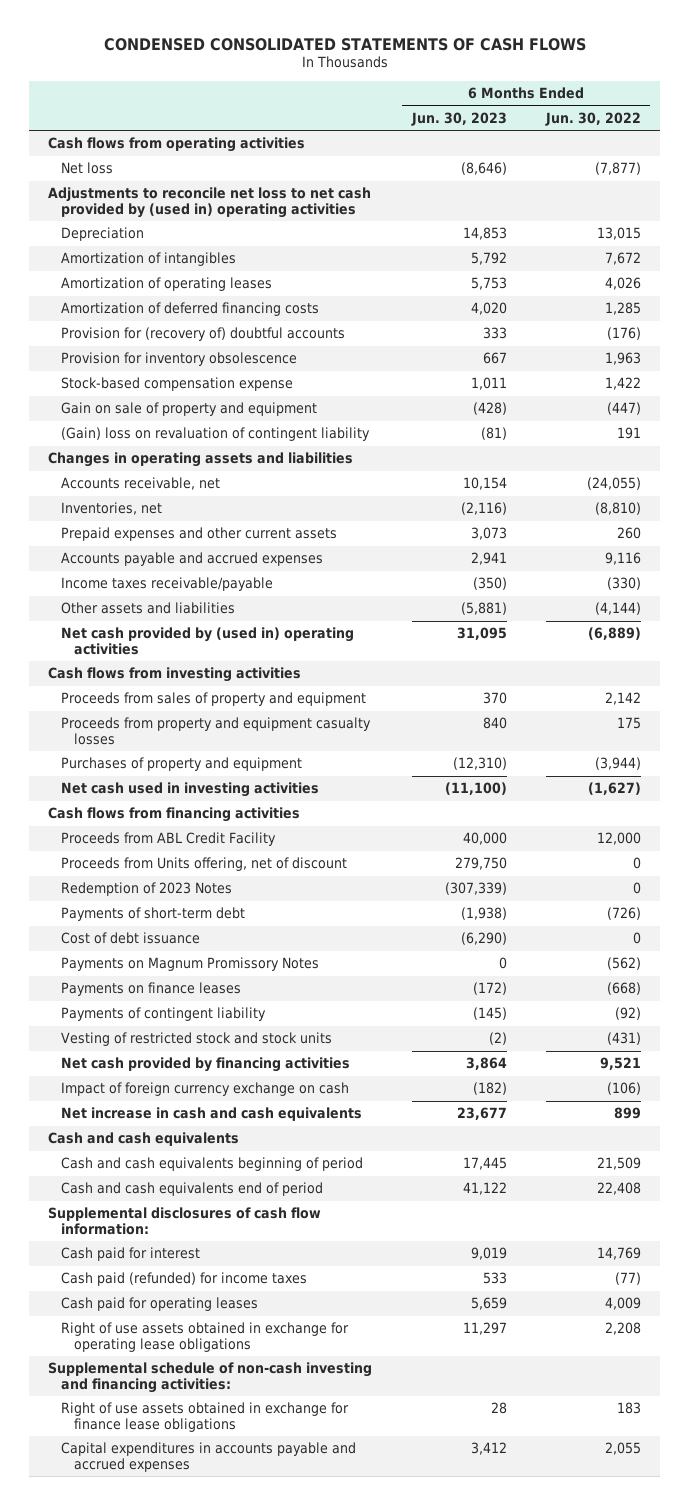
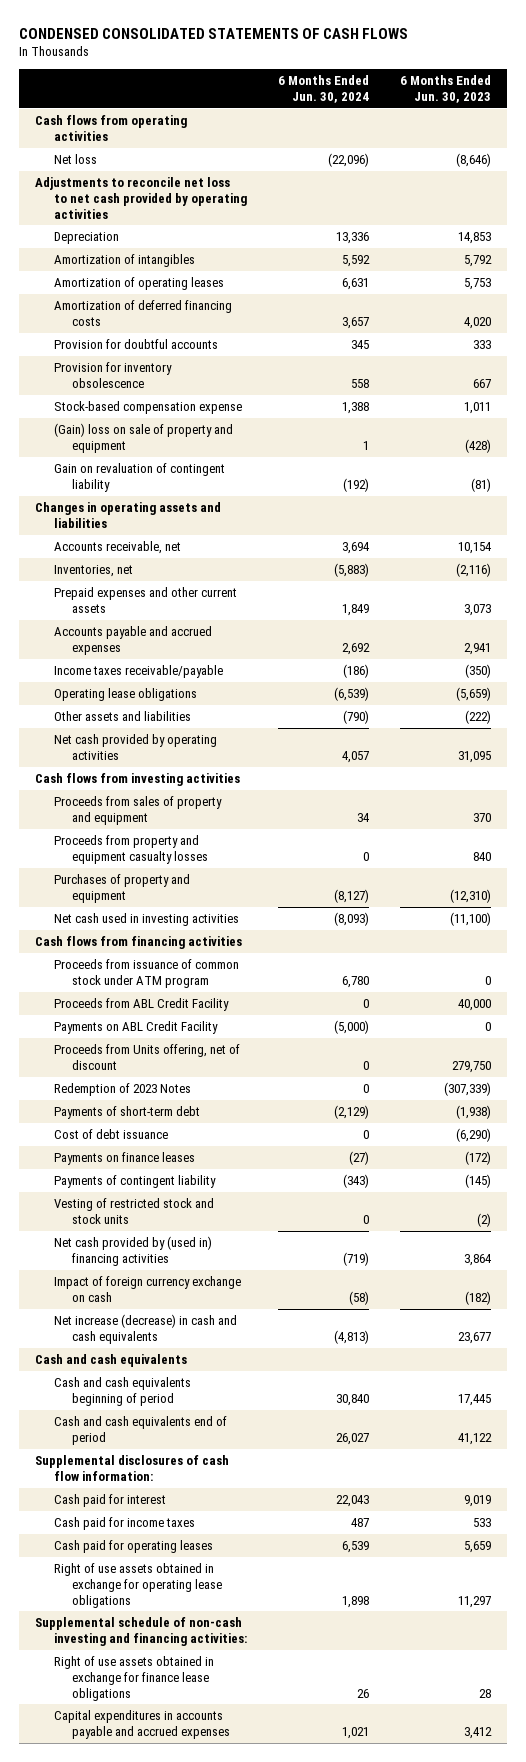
- | 6 Months Ended Jun. 30, 2023 | 6 Months Ended Jun. 30, 2022
+ | 6 Months Ended Jun. 30, 2024 | 6 Months Ended Jun. 30, 2023
- Adjustments to reconcile net loss to net cash provided by (used in) operating activities
+ Adjustments to reconcile net loss to net cash provided by operating activities
- Provision for (recovery of) doubtful accounts | 333 | (176)
+ Provision for doubtful accounts | 345 | 333
- Gain on sale of property and equipment | (428) | (447)
- (Gain) loss on revaluation of contingent liability | (81) | 191
+ (Gain) loss on sale of property and equipment | 1 | (428)
+ Gain on revaluation of contingent liability | (192) | (81)
- Other assets and liabilities | (5,881) | (4,144)
- Net cash provided by (used in) operating activities | 31,095 | (6,889)
+ Operating lease obligations | (6,539) | (5,659)
+ Other assets and liabilities | (790) | (222)
+ Net cash provided by operating activities | 4,057 | 31,095
+ Proceeds from issuance of common stock under ATM program | 6,780 | 0
+ Payments on ABL Credit Facility | (5,000) | 0
- Payments on Magnum Promissory Notes | 0 | (562)
- Net cash provided by financing activities | 3,864 | 9,521
+ Net cash provided by (used in) financing activities | (719) | 3,864
- Net increase in cash and cash equivalents | 23,677 | 899
+ Net increase (decrease) in cash and cash equivalents | (4,813) | 23,677
- Cash paid (refunded) for income taxes | 533 | (77)
+ Cash paid for income taxes | 487 | 533

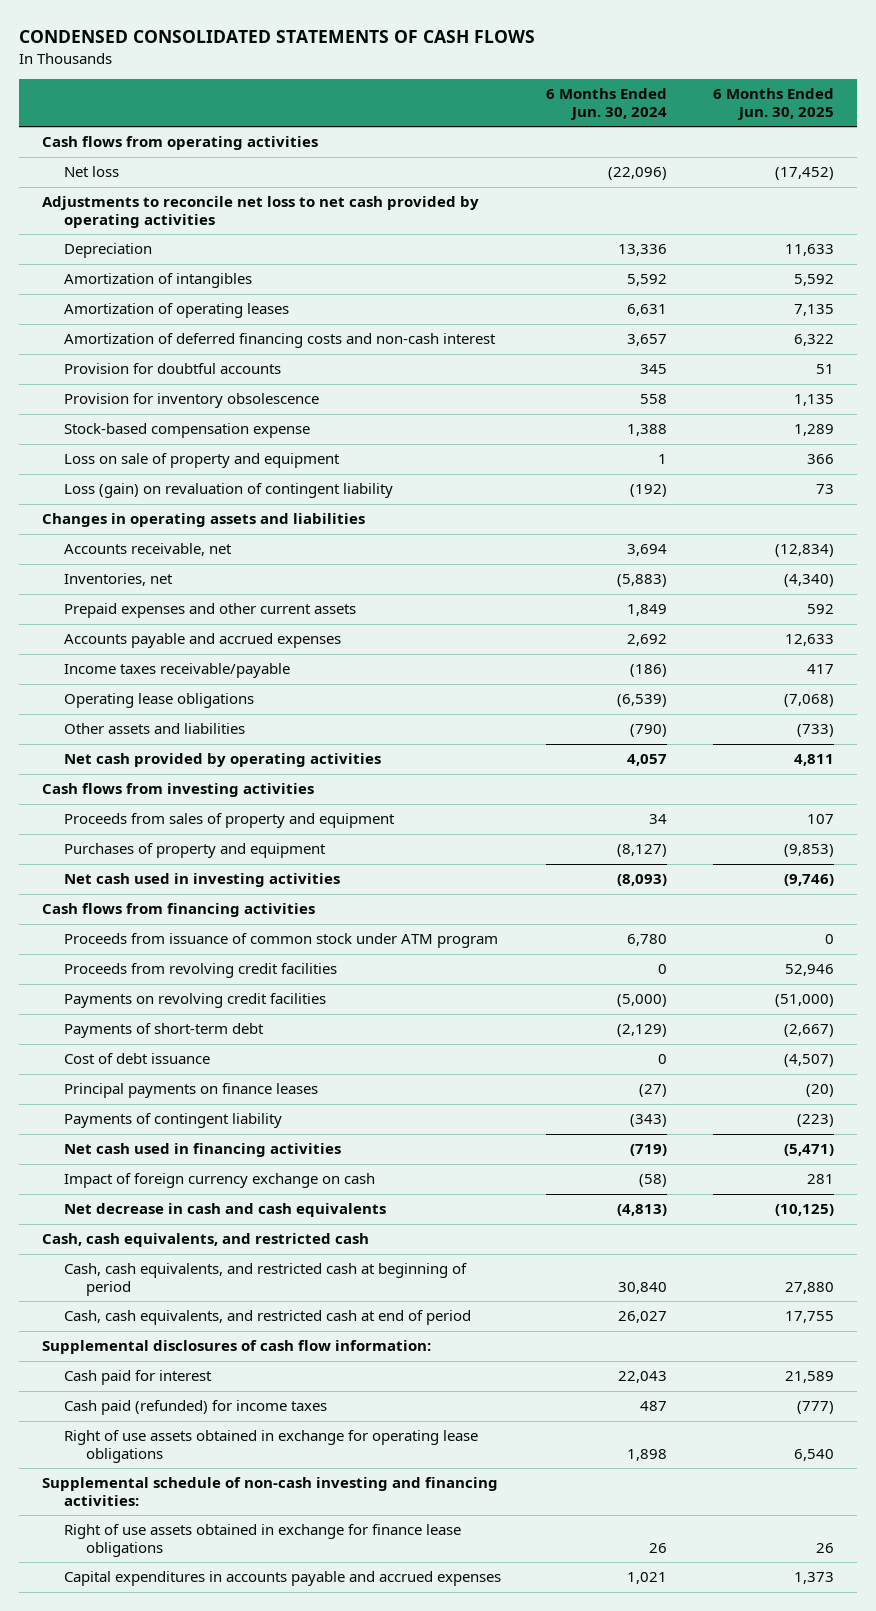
- | 6 Months Ended Jun. 30, 2024 | 6 Months Ended Jun. 30, 2023
+ | 6 Months Ended Jun. 30, 2024 | 6 Months Ended Jun. 30, 2025
- Amortization of deferred financing costs | 3,657 | 4,020
+ Amortization of deferred financing costs and non-cash interest | 3,657 | 6,322
- (Gain) loss on sale of property and equipment | 1 | (428)
- Gain on revaluation of contingent liability | (192) | (81)
+ Loss on sale of property and equipment | 1 | 366
+ Loss (gain) on revaluation of contingent liability | (192) | 73
- Proceeds from property and equipment casualty losses | 0 | 840
- Proceeds from ABL Credit Facility | 0 | 40,000
- Payments on ABL Credit Facility | (5,000) | 0
- Proceeds from Units offering, net of discount | 0 | 279,750
- Redemption of 2023 Notes | 0 | (307,339)
+ Proceeds from revolving credit facilities | 0 | 52,946
+ Payments on revolving credit facilities | (5,000) | (51,000)
- Payments on finance leases | (27) | (172)
+ Principal payments on finance leases | (27) | (20)
- Vesting of restricted stock and stock units | 0 | (2)
- Net cash provided by (used in) financing activities | (719) | 3,864
+ Net cash used in financing activities | (719) | (5,471)
- Net increase (decrease) in cash and cash equivalents | (4,813) | 23,677
- Cash and cash equivalents
- Cash and cash equivalents beginning of period | 30,840 | 17,445
- Cash and cash equivalents end of period | 26,027 | 41,122
+ Net decrease in cash and cash equivalents | (4,813) | (10,125)
+ Cash, cash equivalents, and restricted cash
+ Cash, cash equivalents, and restricted cash at beginning of period | 30,840 | 27,880
+ Cash, cash equivalents, and restricted cash at end of period | 26,027 | 17,755
- Cash paid for income taxes | 487 | 533
- Cash paid for operating leases | 6,539 | 5,659
+ Cash paid (refunded) for income taxes | 487 | (777)

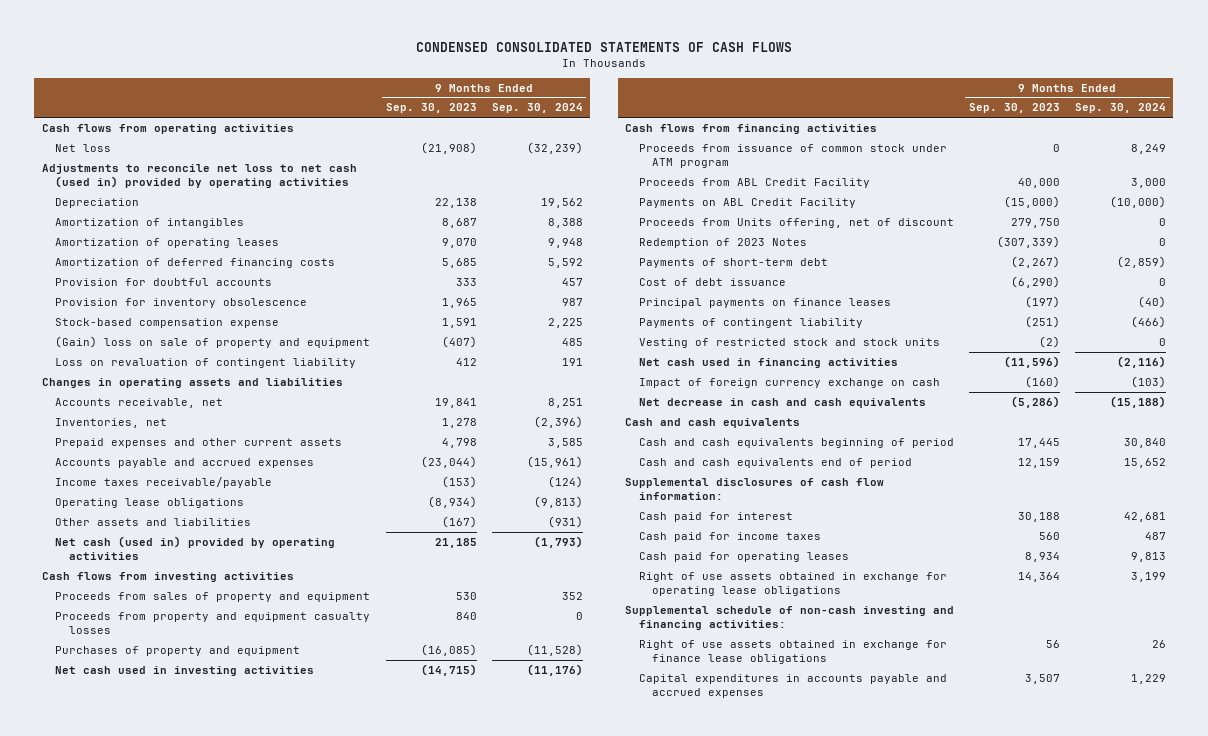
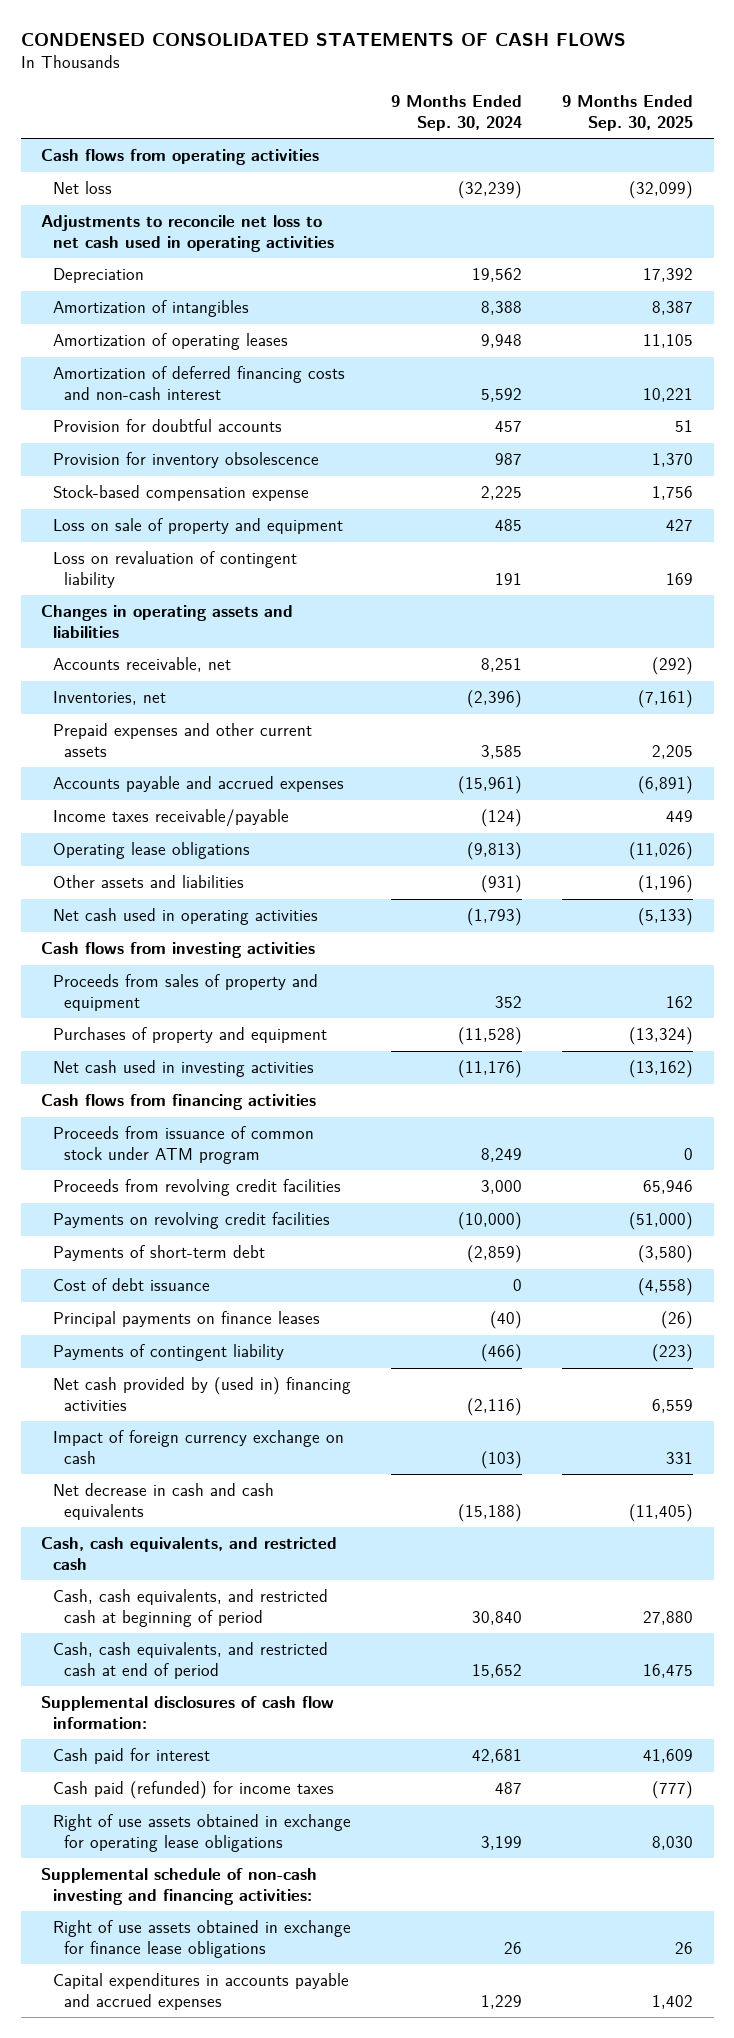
- | 9 Months Ended Sep. 30, 2023 | 9 Months Ended Sep. 30, 2024
+ | 9 Months Ended Sep. 30, 2024 | 9 Months Ended Sep. 30, 2025
- Adjustments to reconcile net loss to net cash (used in) provided by operating activities
+ Adjustments to reconcile net loss to net cash used in operating activities
- Amortization of deferred financing costs | 5,685 | 5,592
+ Amortization of deferred financing costs and non-cash interest | 5,592 | 10,221
- (Gain) loss on sale of property and equipment | (407) | 485
+ Loss on sale of property and equipment | 485 | 427
- Net cash (used in) provided by operating activities | 21,185 | (1,793)
+ Net cash used in operating activities | (1,793) | (5,133)
- Proceeds from property and equipment casualty losses | 840 | 0
- Proceeds from ABL Credit Facility | 40,000 | 3,000
- Payments on ABL Credit Facility | (15,000) | (10,000)
- Proceeds from Units offering, net of discount | 279,750 | 0
- Redemption of 2023 Notes | (307,339) | 0
+ Proceeds from revolving credit facilities | 3,000 | 65,946
+ Payments on revolving credit facilities | (10,000) | (51,000)
- Vesting of restricted stock and stock units | (2) | 0
- Net cash used in financing activities | (11,596) | (2,116)
+ Net cash provided by (used in) financing activities | (2,116) | 6,559
- Cash and cash equivalents
- Cash and cash equivalents beginning of period | 17,445 | 30,840
- Cash and cash equivalents end of period | 12,159 | 15,652
+ Cash, cash equivalents, and restricted cash
+ Cash, cash equivalents, and restricted cash at beginning of period | 30,840 | 27,880
+ Cash, cash equivalents, and restricted cash at end of period | 15,652 | 16,475
- Cash paid for income taxes | 560 | 487
- Cash paid for operating leases | 8,934 | 9,813
+ Cash paid (refunded) for income taxes | 487 | (777)

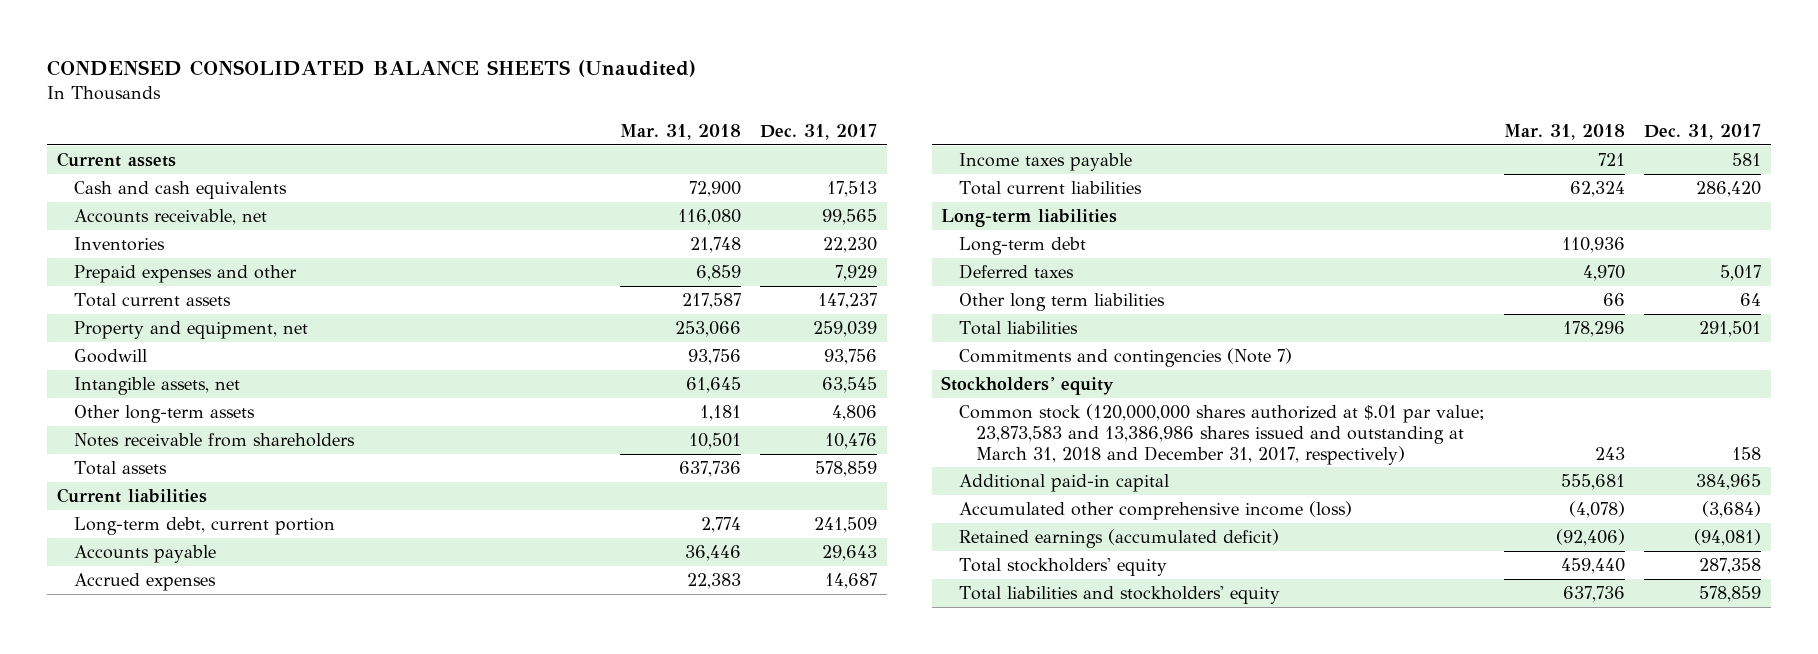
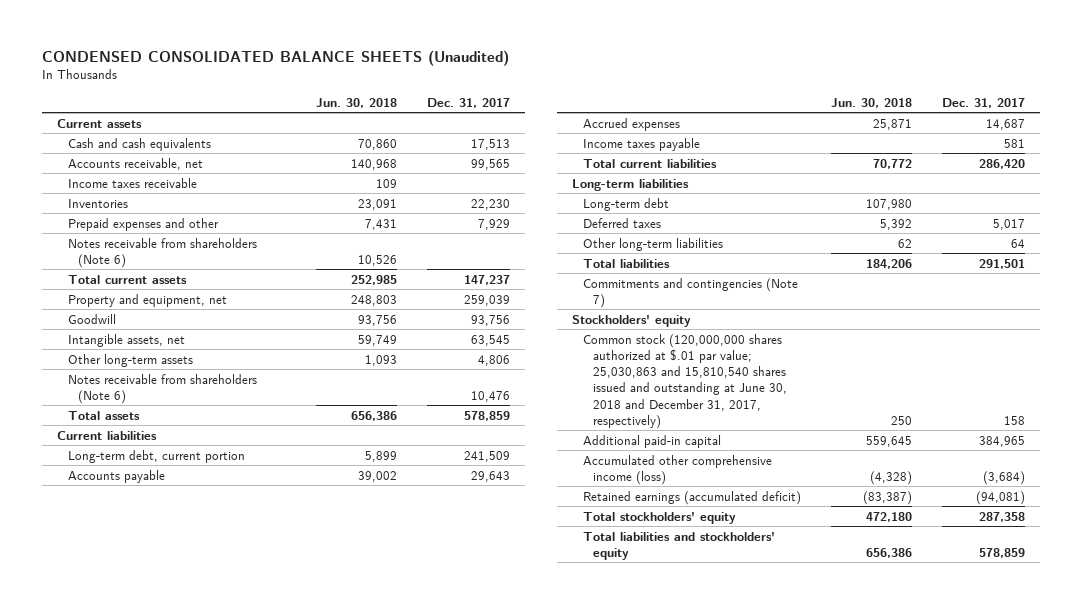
- | Mar. 31, 2018 | Dec. 31, 2017
+ | Jun. 30, 2018 | Dec. 31, 2017
+ Income taxes receivable | 109 |
+ Notes receivable from shareholders (Note 6) | 10,526 |
- Notes receivable from shareholders | 10,501 | 10,476
+ Notes receivable from shareholders (Note 6) | | 10,476
- Other long term liabilities | 66 | 64
+ Other long-term liabilities | 62 | 64
- Common stock (120,000,000 shares authorized at $.01 par value; 23,873,583 and 13,386,986 shares issued and outstanding at March 31, 2018 and December 31, 2017, respectively) | 243 | 158
+ Common stock (120,000,000 shares authorized at $.01 par value; 25,030,863 and 15,810,540 shares issued and outstanding at June 30, 2018 and December 31, 2017, respectively) | 250 | 158

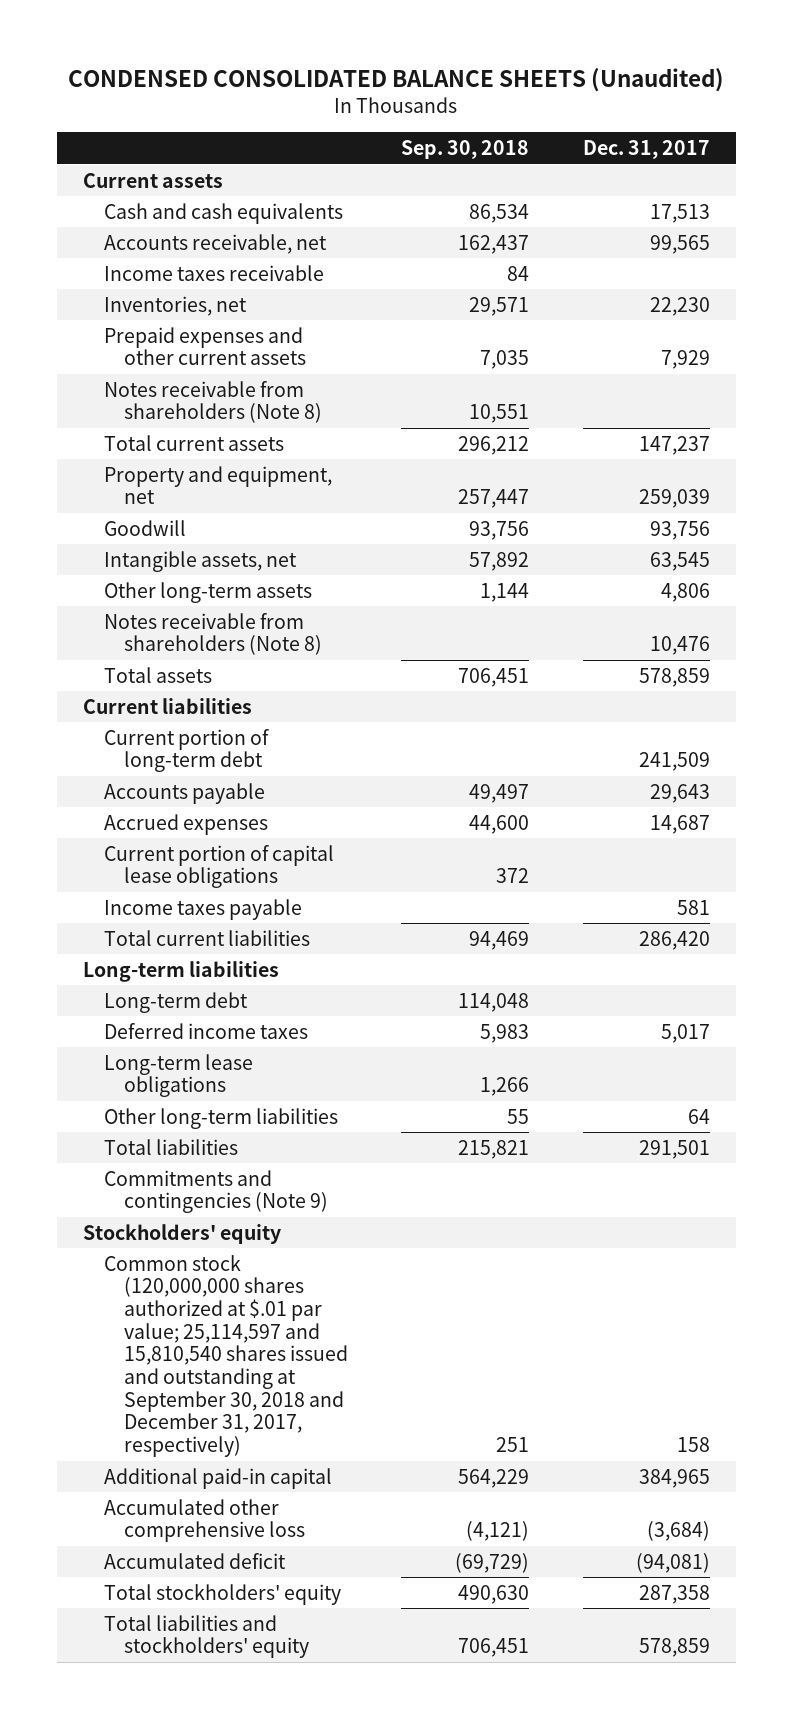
- | Jun. 30, 2018 | Dec. 31, 2017
+ | Sep. 30, 2018 | Dec. 31, 2017
- Inventories | 23,091 | 22,230
- Prepaid expenses and other | 7,431 | 7,929
- Notes receivable from shareholders (Note 6) | 10,526 |
+ Inventories, net | 29,571 | 22,230
+ Prepaid expenses and other current assets | 7,035 | 7,929
+ Notes receivable from shareholders (Note 8) | 10,551 |
- Notes receivable from shareholders (Note 6) | | 10,476
+ Notes receivable from shareholders (Note 8) | | 10,476
- Long-term debt, current portion | 5,899 | 241,509
+ Current portion of long-term debt | | 241,509
+ Current portion of capital lease obligations | 372 |
- Deferred taxes | 5,392 | 5,017
+ Deferred income taxes | 5,983 | 5,017
+ Long-term lease obligations | 1,266 |
- Commitments and contingencies (Note 7)
+ Commitments and contingencies (Note 9)
- Common stock (120,000,000 shares authorized at $.01 par value; 25,030,863 and 15,810,540 shares issued and outstanding at June 30, 2018 and December 31, 2017, respectively) | 250 | 158
+ Common stock (120,000,000 shares authorized at $.01 par value; 25,114,597 and 15,810,540 shares issued and outstanding at September 30, 2018 and December 31, 2017, respectively) | 251 | 158
- Accumulated other comprehensive income (loss) | (4,328) | (3,684)
- Retained earnings (accumulated deficit) | (83,387) | (94,081)
+ Accumulated other comprehensive loss | (4,121) | (3,684)
+ Accumulated deficit | (69,729) | (94,081)

